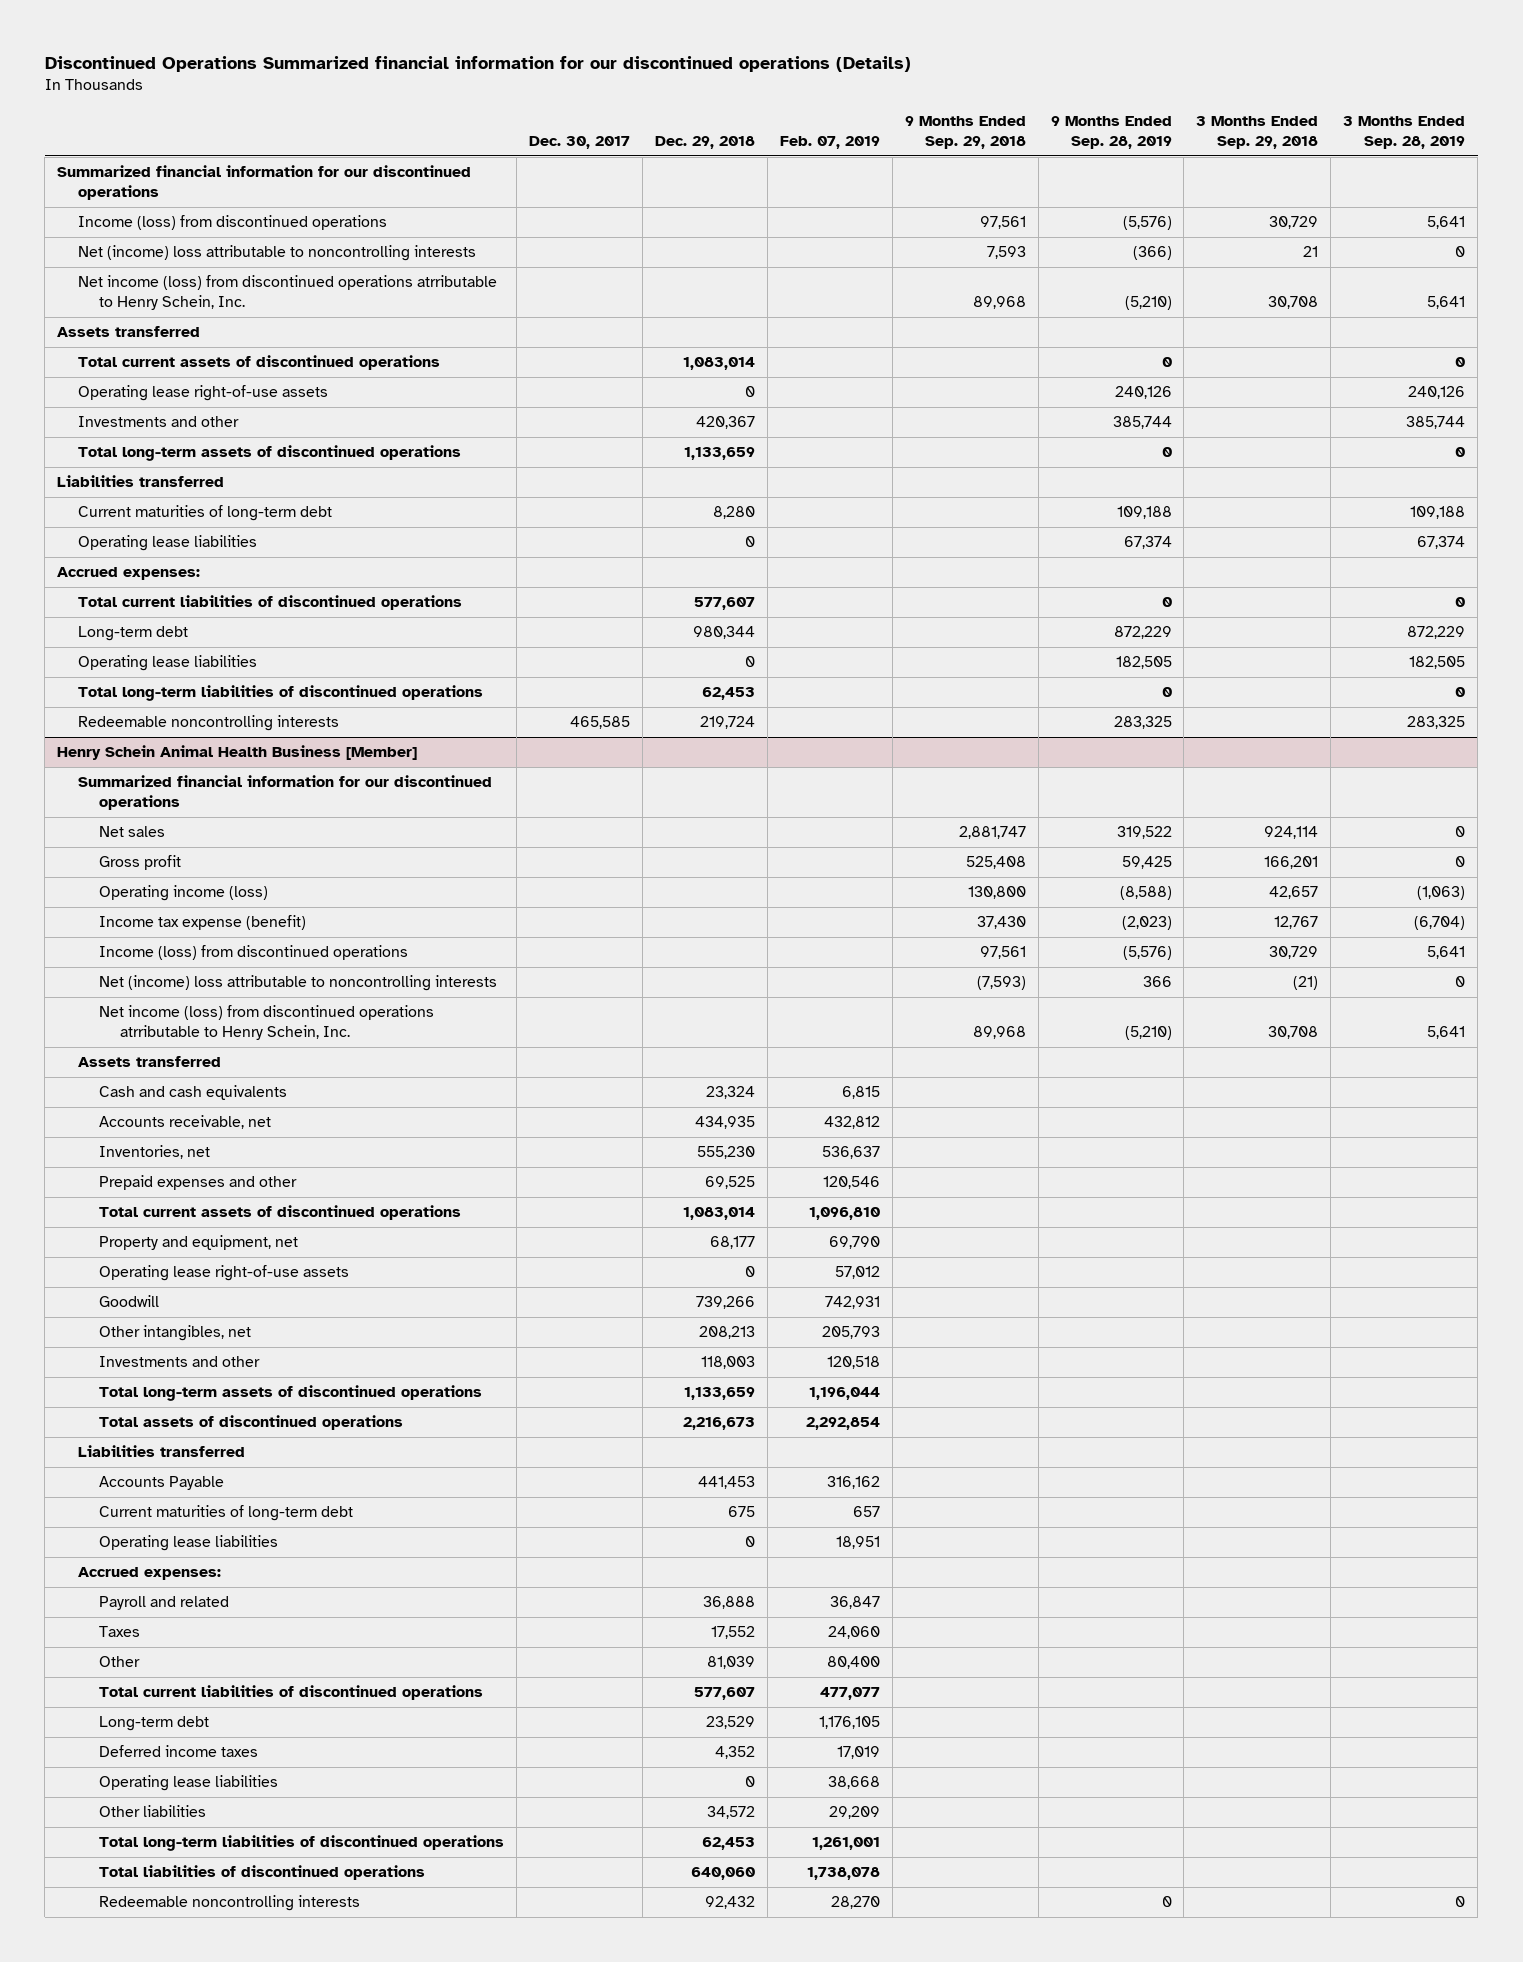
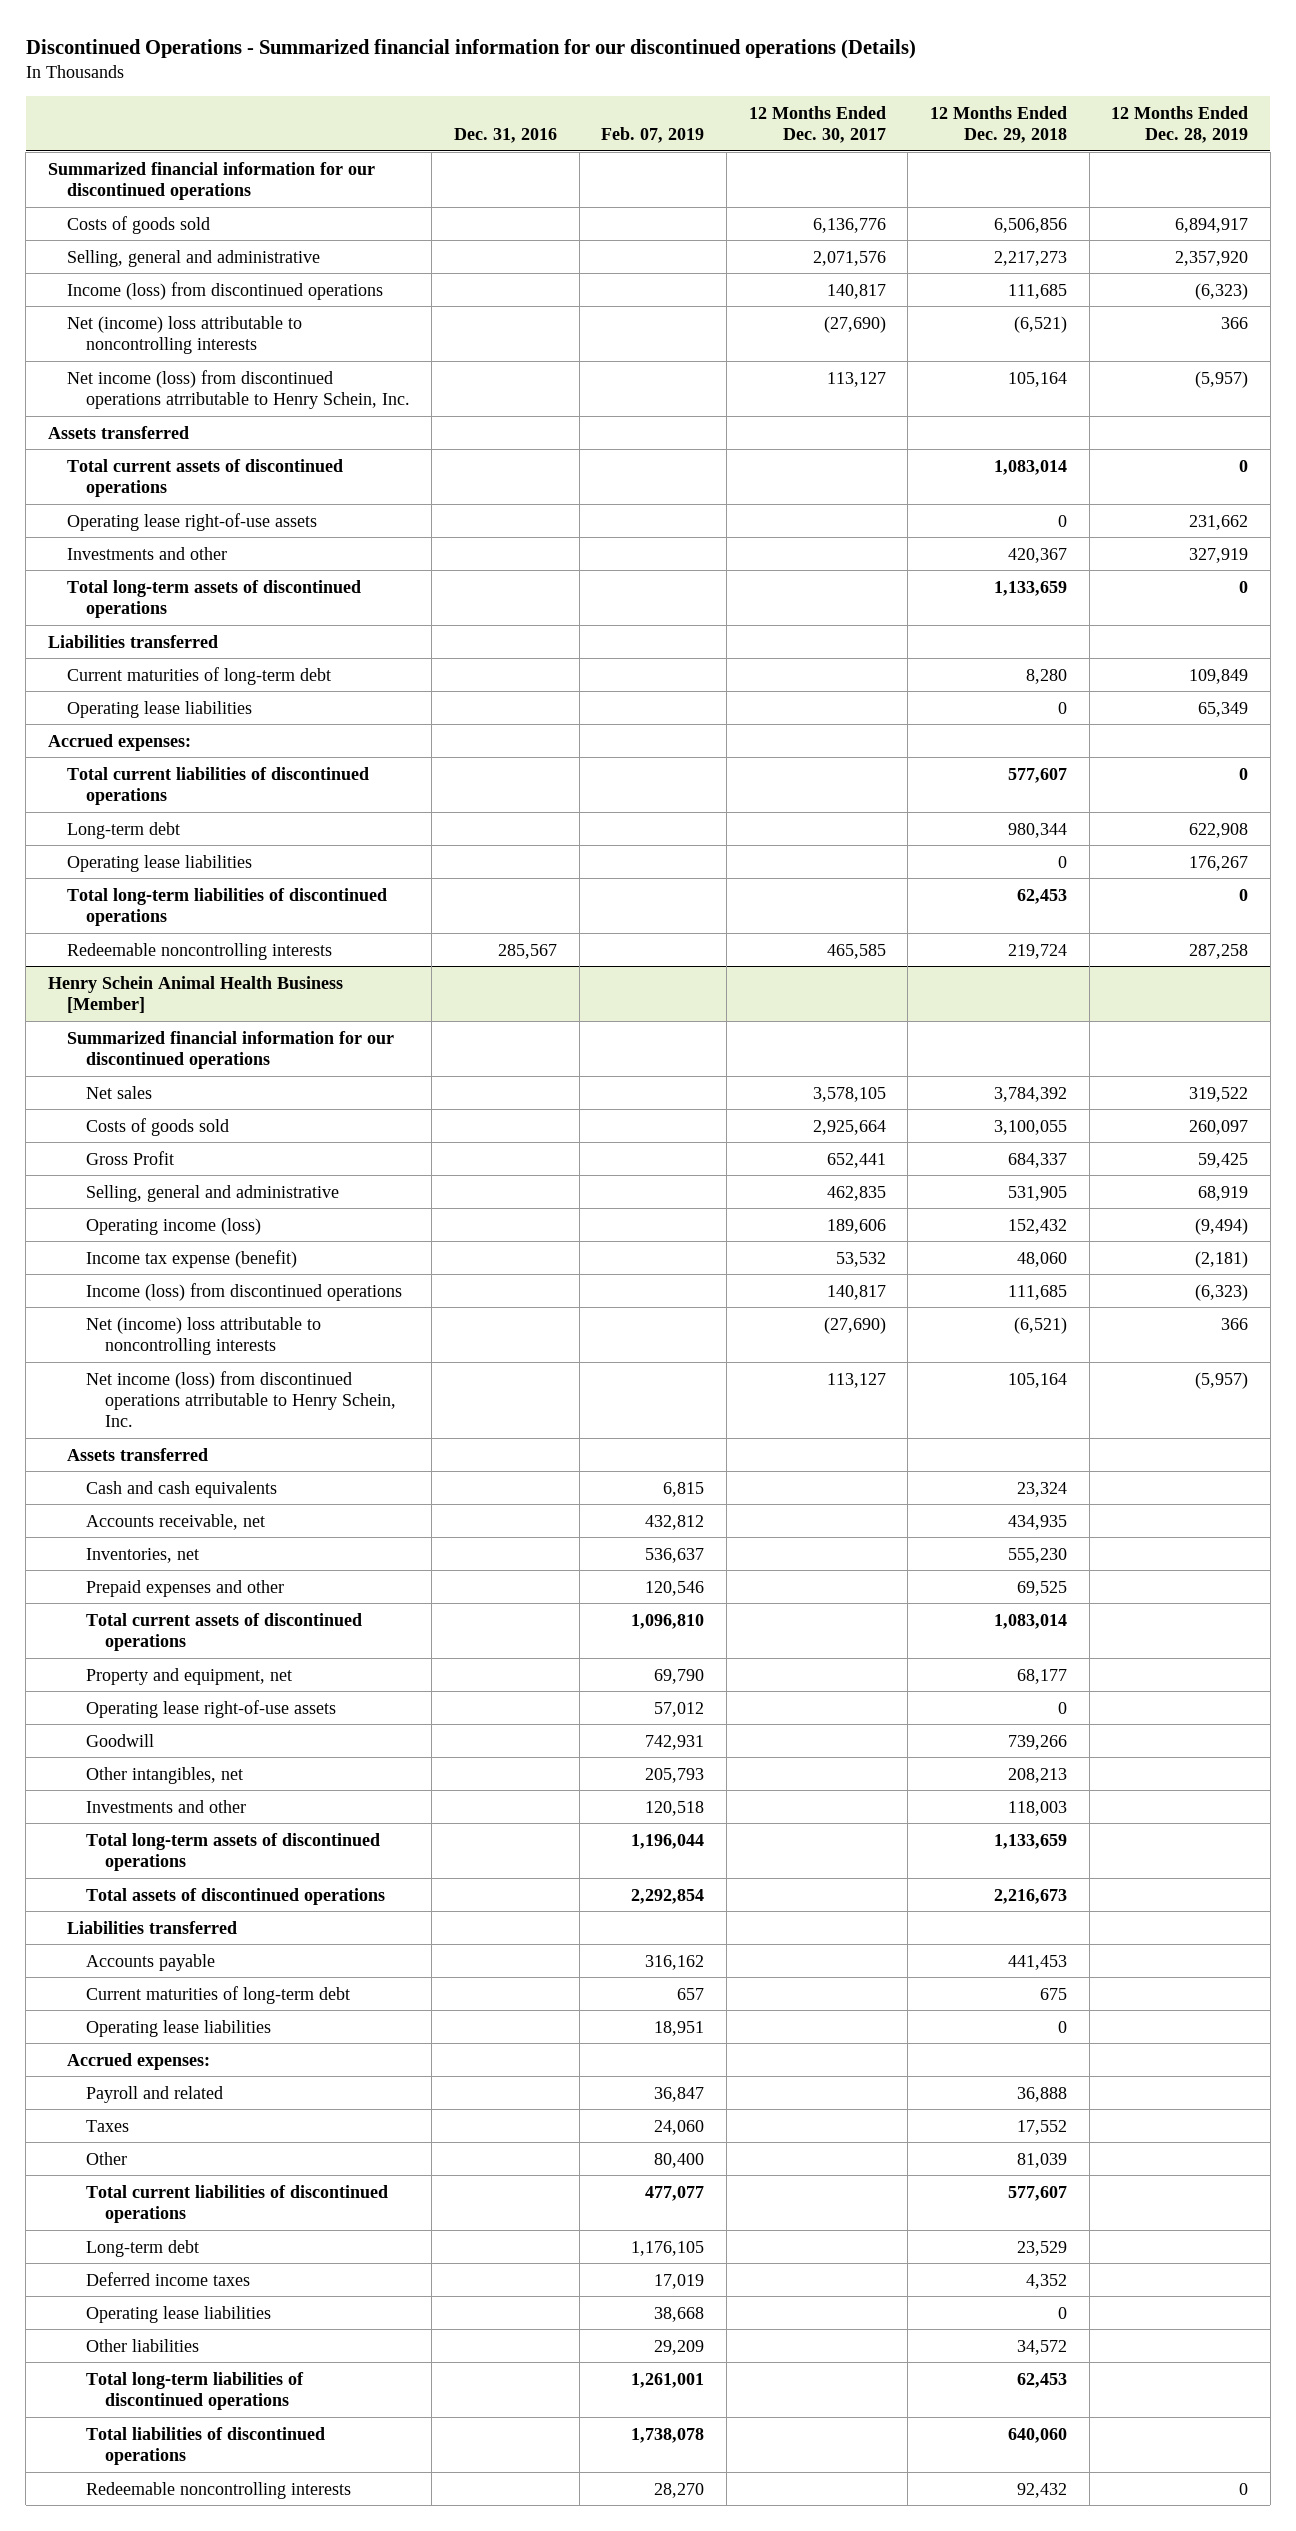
- Discontinued Operations Summarized financial information for our discontinued operations (Details)
+ Discontinued Operations - Summarized financial information for our discontinued operations (Details)
- | Dec. 30, 2017 | Dec. 29, 2018 | Feb. 07, 2019 | 9 Months Ended Sep. 29, 2018 | 9 Months Ended Sep. 28, 2019 | 3 Months Ended Sep. 29, 2018 | 3 Months Ended Sep. 28, 2019
+ | Dec. 31, 2016 | Feb. 07, 2019 | 12 Months Ended Dec. 30, 2017 | 12 Months Ended Dec. 29, 2018 | 12 Months Ended Dec. 28, 2019
+ Costs of goods sold | | | 6,136,776 | 6,506,856 | 6,894,917
+ Selling, general and administrative | | | 2,071,576 | 2,217,273 | 2,357,920
@ Henry Schein Animal Health Business [Member]
- Gross profit | | | | 525,408 | 59,425 | 166,201 | 0
+ Costs of goods sold | | | 2,925,664 | 3,100,055 | 260,097
+ Gross Profit | | | 652,441 | 684,337 | 59,425
+ Selling, general and administrative | | | 462,835 | 531,905 | 68,919
- Accounts Payable | | 441,453 | 316,162 | | | |
+ Accounts payable | | 316,162 | | 441,453 |

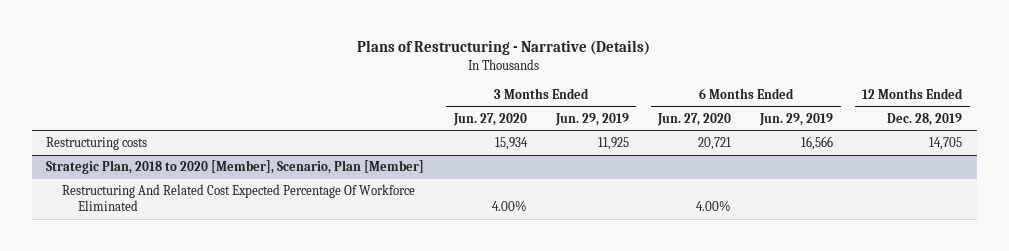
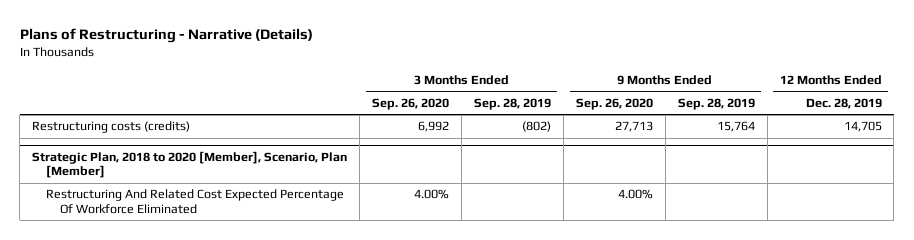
- | 3 Months Ended Jun. 27, 2020 | 3 Months Ended Jun. 29, 2019 | 6 Months Ended Jun. 27, 2020 | 6 Months Ended Jun. 29, 2019 | 12 Months Ended Dec. 28, 2019
+ | 3 Months Ended Sep. 26, 2020 | 3 Months Ended Sep. 28, 2019 | 9 Months Ended Sep. 26, 2020 | 9 Months Ended Sep. 28, 2019 | 12 Months Ended Dec. 28, 2019
- Restructuring costs | 15,934 | 11,925 | 20,721 | 16,566 | 14,705
+ Restructuring costs (credits) | 6,992 | (802) | 27,713 | 15,764 | 14,705

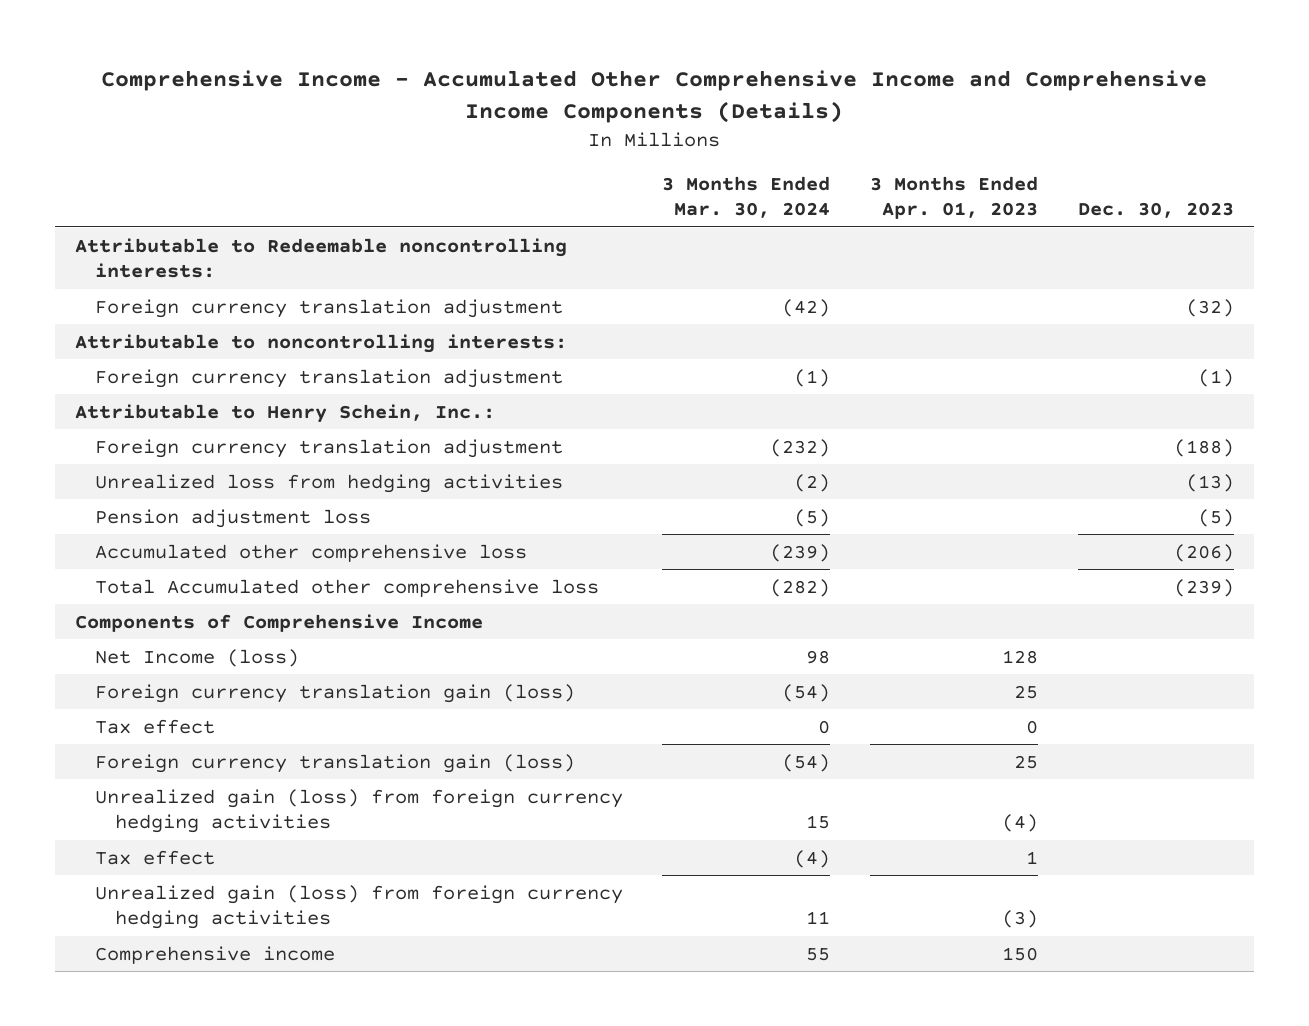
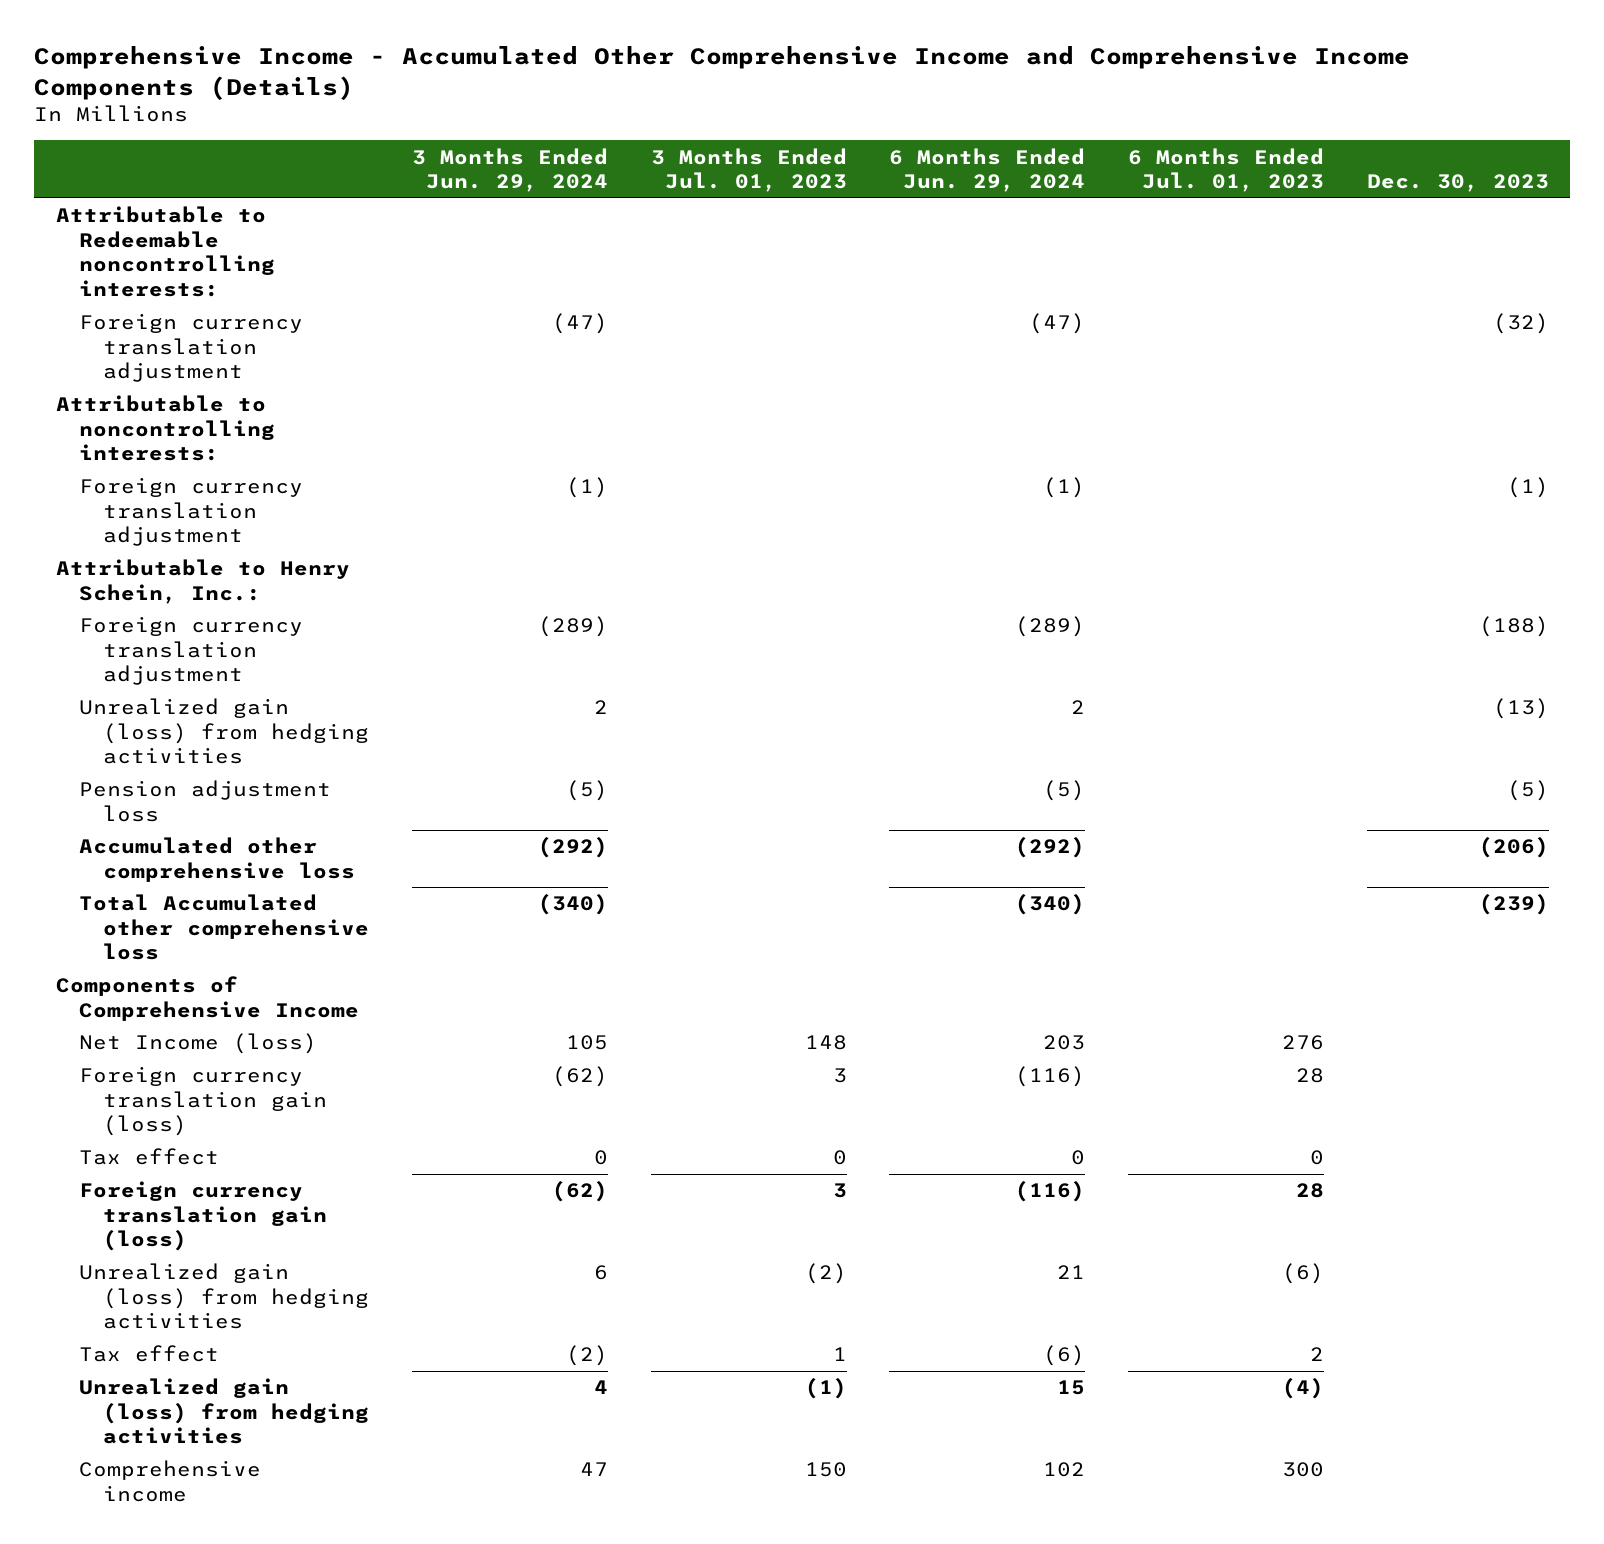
- | 3 Months Ended Mar. 30, 2024 | 3 Months Ended Apr. 01, 2023 | Dec. 30, 2023
+ | 3 Months Ended Jun. 29, 2024 | 3 Months Ended Jul. 01, 2023 | 6 Months Ended Jun. 29, 2024 | 6 Months Ended Jul. 01, 2023 | Dec. 30, 2023
- Unrealized loss from hedging activities | (2) | | (13)
+ Unrealized gain (loss) from hedging activities | 2 | | 2 | | (13)
- Unrealized gain (loss) from foreign currency hedging activities | 15 | (4) |
+ Unrealized gain (loss) from hedging activities | 6 | (2) | 21 | (6) |
- Unrealized gain (loss) from foreign currency hedging activities | 11 | (3) |
+ Unrealized gain (loss) from hedging activities | 4 | (1) | 15 | (4) |

